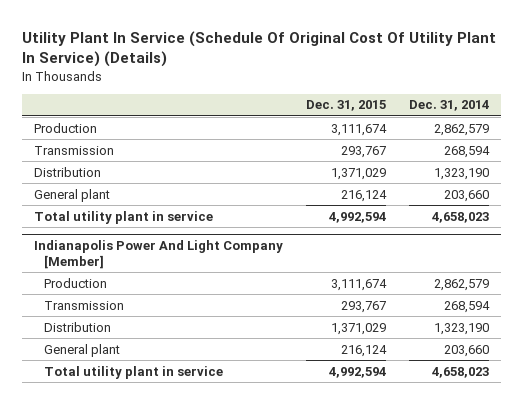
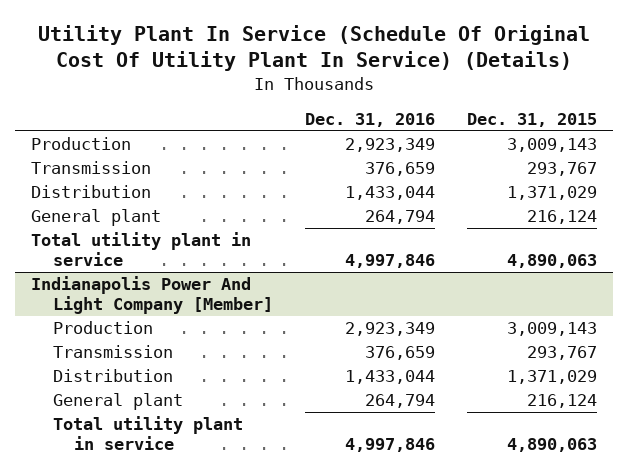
- | Dec. 31, 2015 | Dec. 31, 2014
+ | Dec. 31, 2016 | Dec. 31, 2015
- Production | 3,111,674 | 2,862,579
+ Production | 2,923,349 | 3,009,143
- Total utility plant in service | 4,992,594 | 4,658,023
+ Total utility plant in service | 4,997,846 | 4,890,063
@ Indianapolis Power And Light Company [Member]
- Production | 3,111,674 | 2,862,579
+ Production | 2,923,349 | 3,009,143
- Total utility plant in service | 4,992,594 | 4,658,023
+ Total utility plant in service | 4,997,846 | 4,890,063

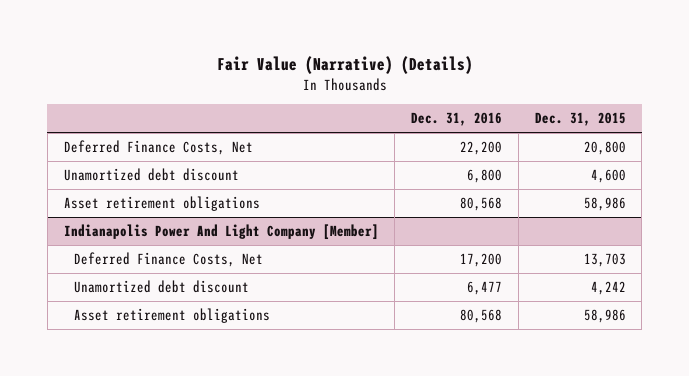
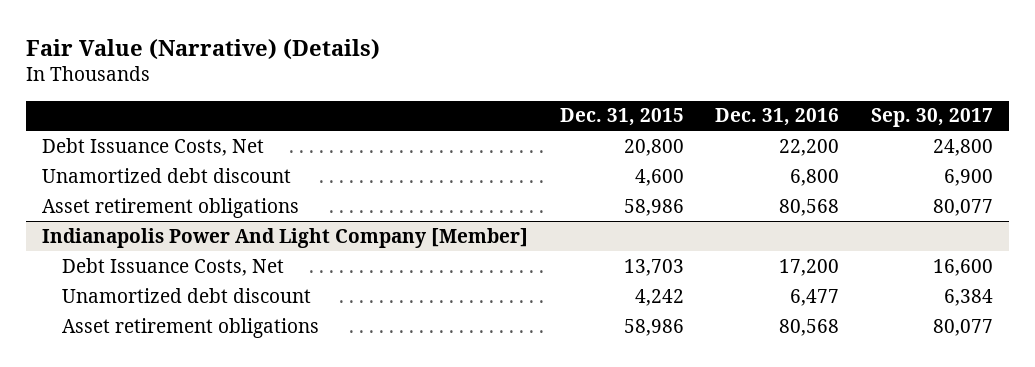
- | Dec. 31, 2016 | Dec. 31, 2015
+ | Dec. 31, 2015 | Dec. 31, 2016 | Sep. 30, 2017
- Deferred Finance Costs, Net | 22,200 | 20,800
+ Debt Issuance Costs, Net | 20,800 | 22,200 | 24,800
@ Indianapolis Power And Light Company [Member]
- Deferred Finance Costs, Net | 17,200 | 13,703
+ Debt Issuance Costs, Net | 13,703 | 17,200 | 16,600

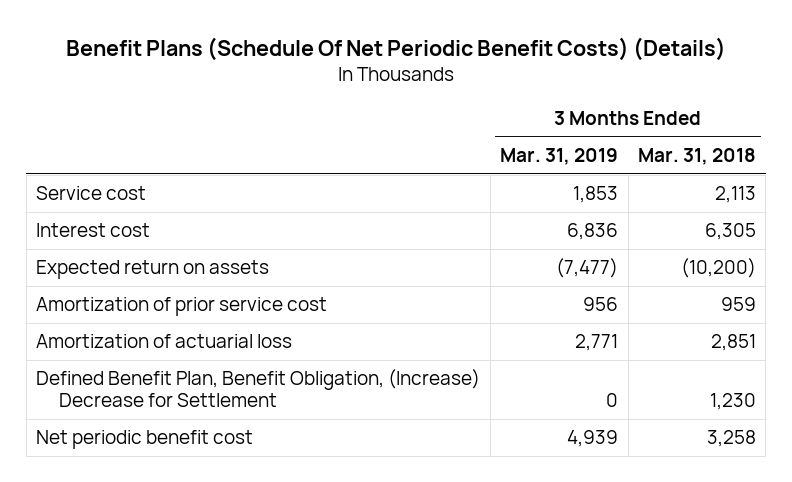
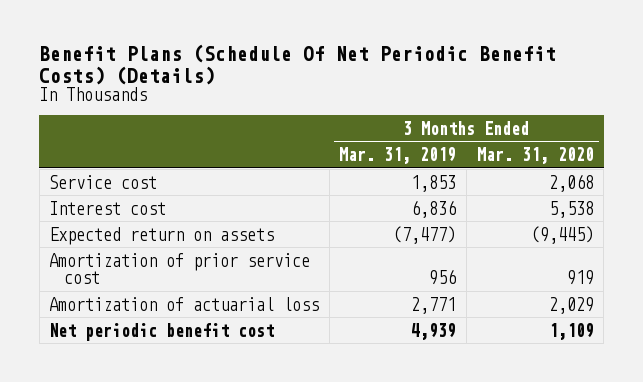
- | 3 Months Ended Mar. 31, 2019 | 3 Months Ended Mar. 31, 2018
+ | 3 Months Ended Mar. 31, 2019 | 3 Months Ended Mar. 31, 2020
- Defined Benefit Plan, Benefit Obligation, (Increase) Decrease for Settlement | 0 | 1,230

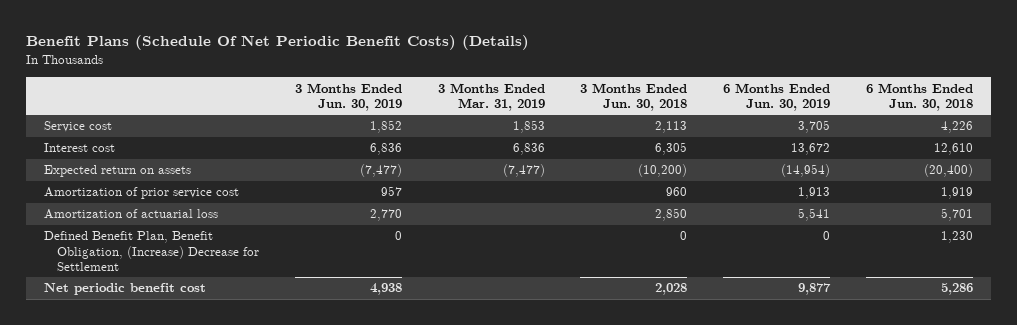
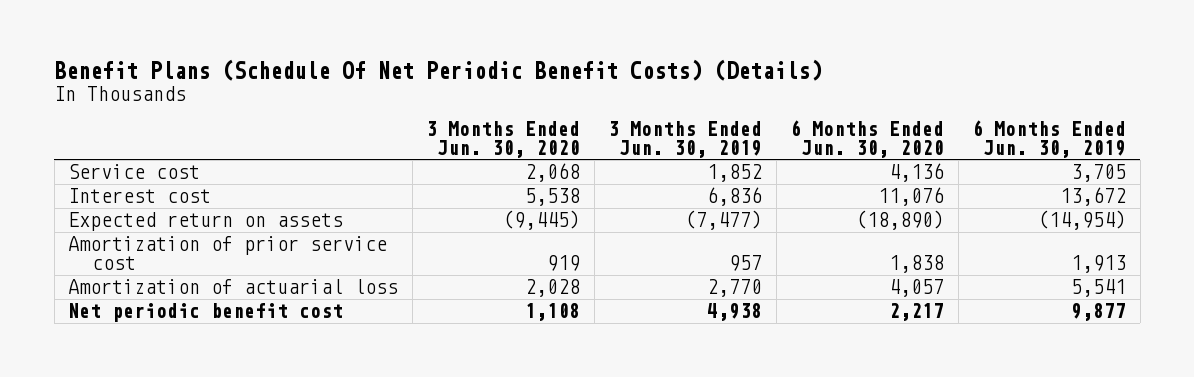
- | 3 Months Ended Jun. 30, 2019 | 3 Months Ended Mar. 31, 2019 | 3 Months Ended Jun. 30, 2018 | 6 Months Ended Jun. 30, 2019 | 6 Months Ended Jun. 30, 2018
+ | 3 Months Ended Jun. 30, 2020 | 3 Months Ended Jun. 30, 2019 | 6 Months Ended Jun. 30, 2020 | 6 Months Ended Jun. 30, 2019
- Defined Benefit Plan, Benefit Obligation, (Increase) Decrease for Settlement | 0 | | 0 | 0 | 1,230

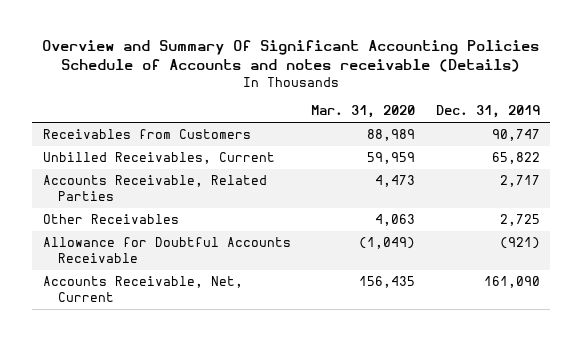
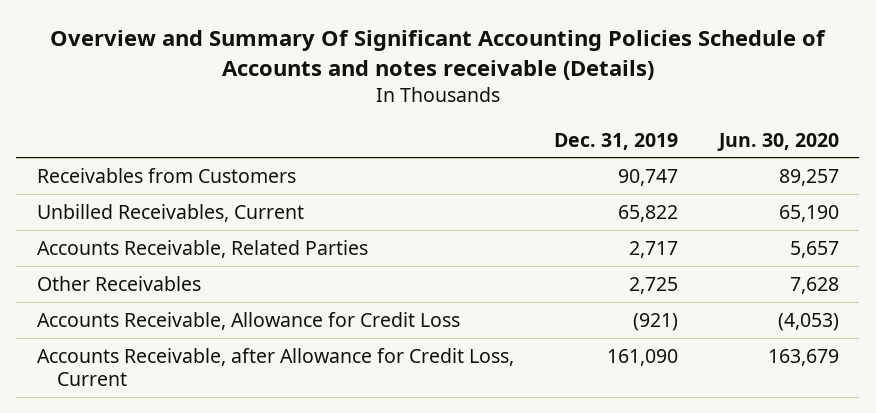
- | Mar. 31, 2020 | Dec. 31, 2019
+ | Dec. 31, 2019 | Jun. 30, 2020
- Allowance for Doubtful Accounts Receivable | (1,049) | (921)
- Accounts Receivable, Net, Current | 156,435 | 161,090
+ Accounts Receivable, Allowance for Credit Loss | (921) | (4,053)
+ Accounts Receivable, after Allowance for Credit Loss, Current | 161,090 | 163,679

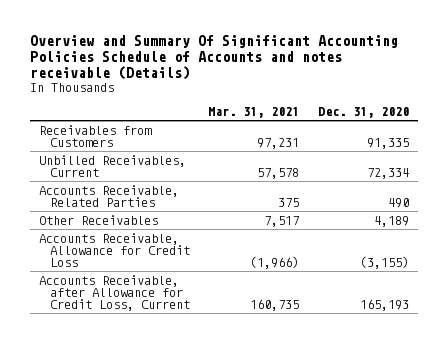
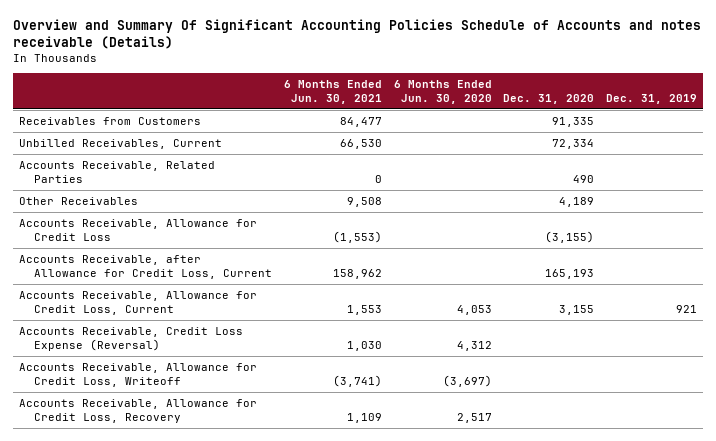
- | Mar. 31, 2021 | Dec. 31, 2020
+ | 6 Months Ended Jun. 30, 2021 | 6 Months Ended Jun. 30, 2020 | Dec. 31, 2020 | Dec. 31, 2019
+ Accounts Receivable, Allowance for Credit Loss, Current | 1,553 | 4,053 | 3,155 | 921
+ Accounts Receivable, Credit Loss Expense (Reversal) | 1,030 | 4,312 | |
+ Accounts Receivable, Allowance for Credit Loss, Writeoff | (3,741) | (3,697) | |
+ Accounts Receivable, Allowance for Credit Loss, Recovery | 1,109 | 2,517 | |

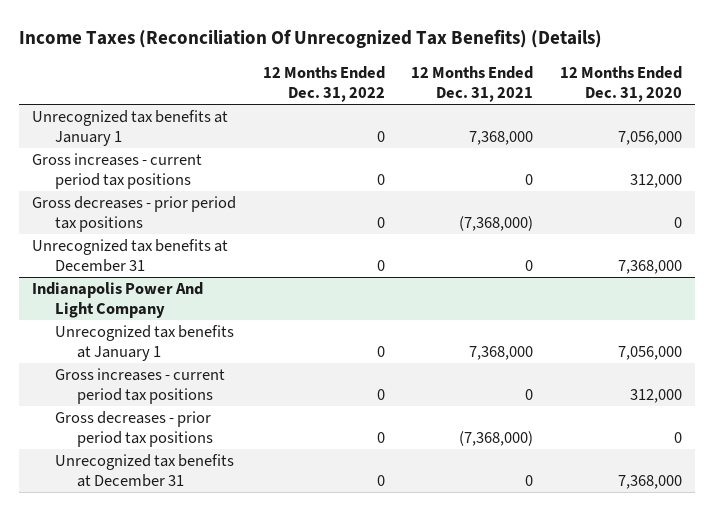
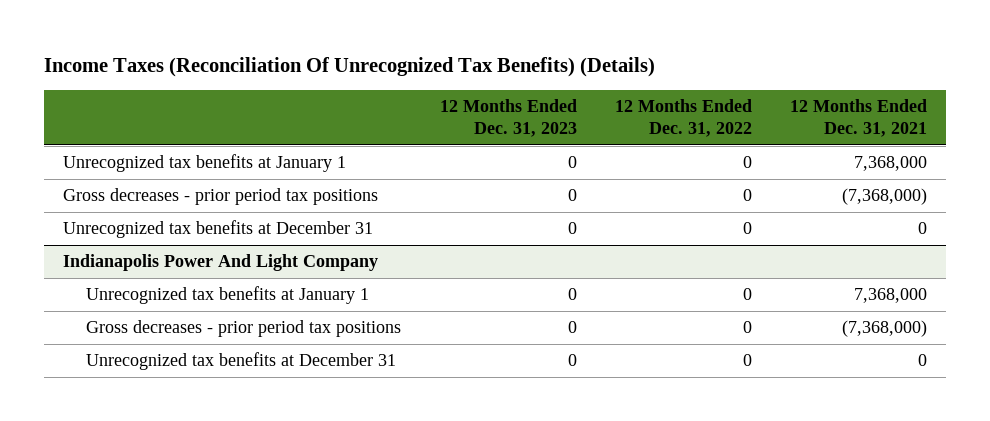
- | 12 Months Ended Dec. 31, 2022 | 12 Months Ended Dec. 31, 2021 | 12 Months Ended Dec. 31, 2020
+ | 12 Months Ended Dec. 31, 2023 | 12 Months Ended Dec. 31, 2022 | 12 Months Ended Dec. 31, 2021
- Gross increases - current period tax positions | 0 | 0 | 312,000
@ Indianapolis Power And Light Company
- Gross increases - current period tax positions | 0 | 0 | 312,000

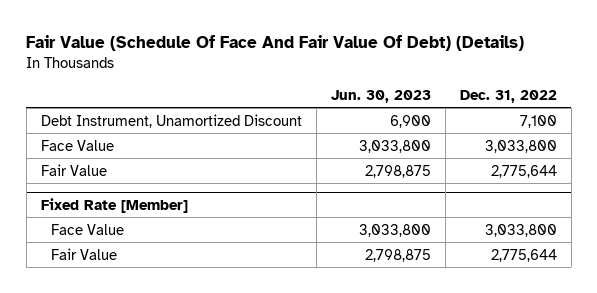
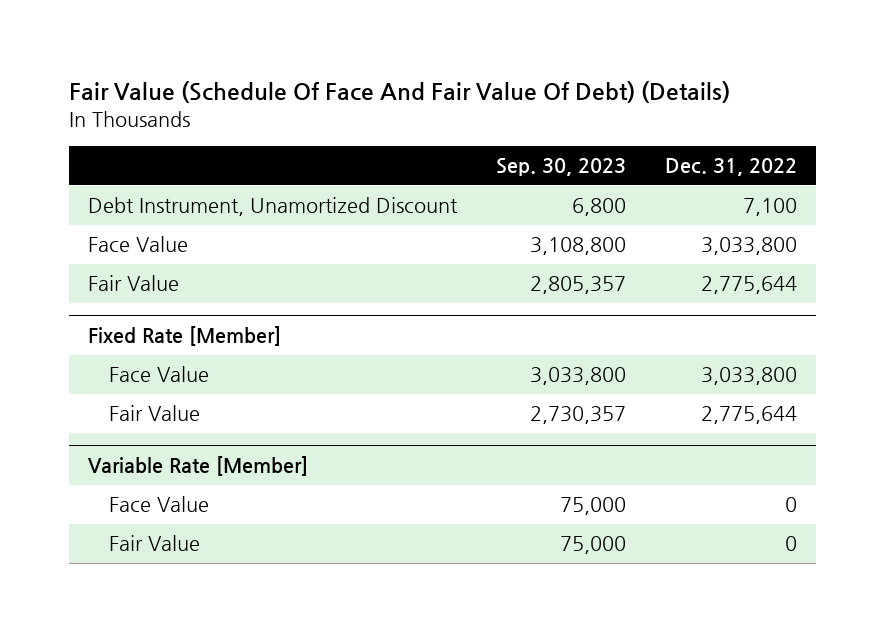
- | Jun. 30, 2023 | Dec. 31, 2022
+ | Sep. 30, 2023 | Dec. 31, 2022
+ Variable Rate [Member]
+ Face Value | 75,000 | 0
+ Fair Value | 75,000 | 0

